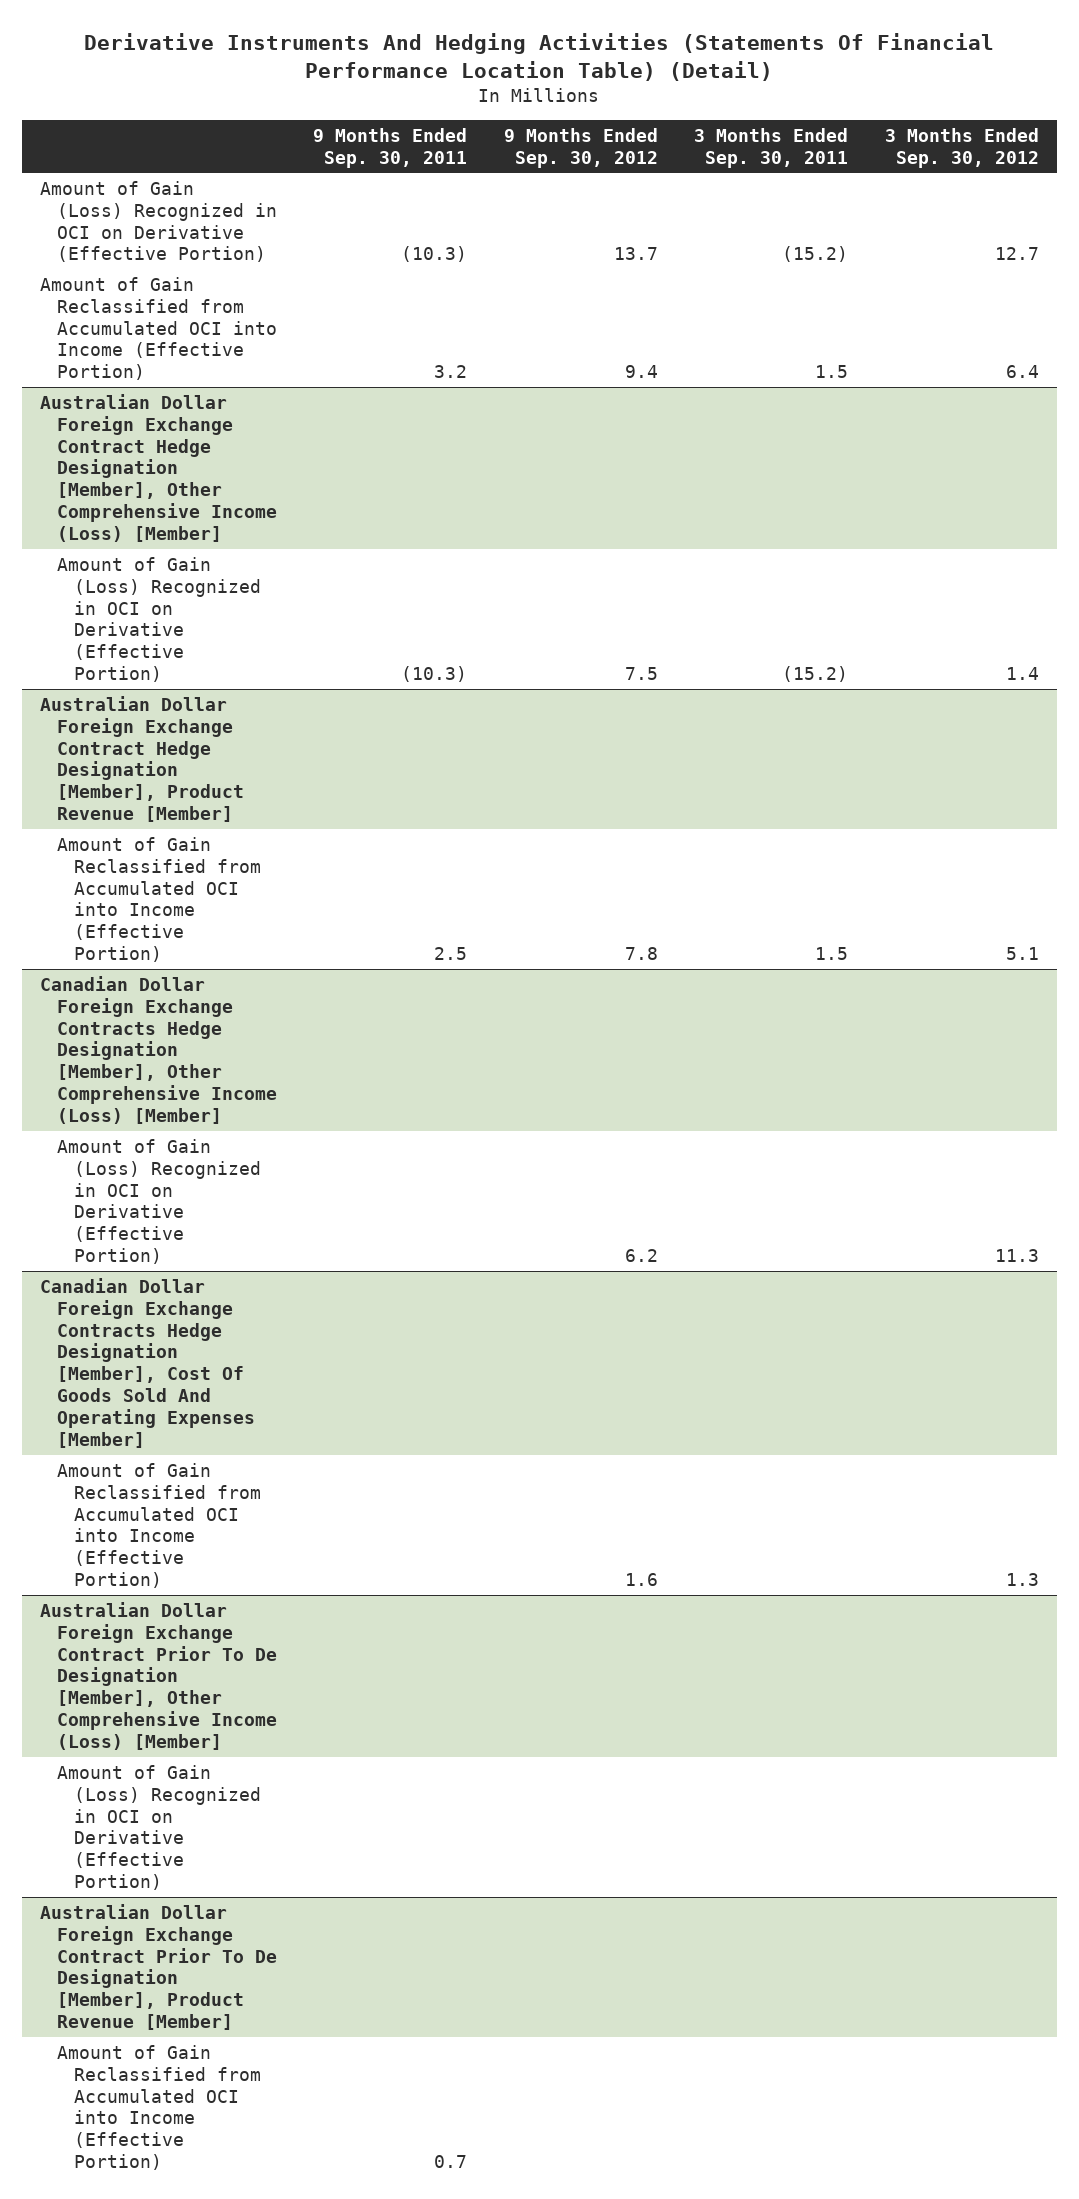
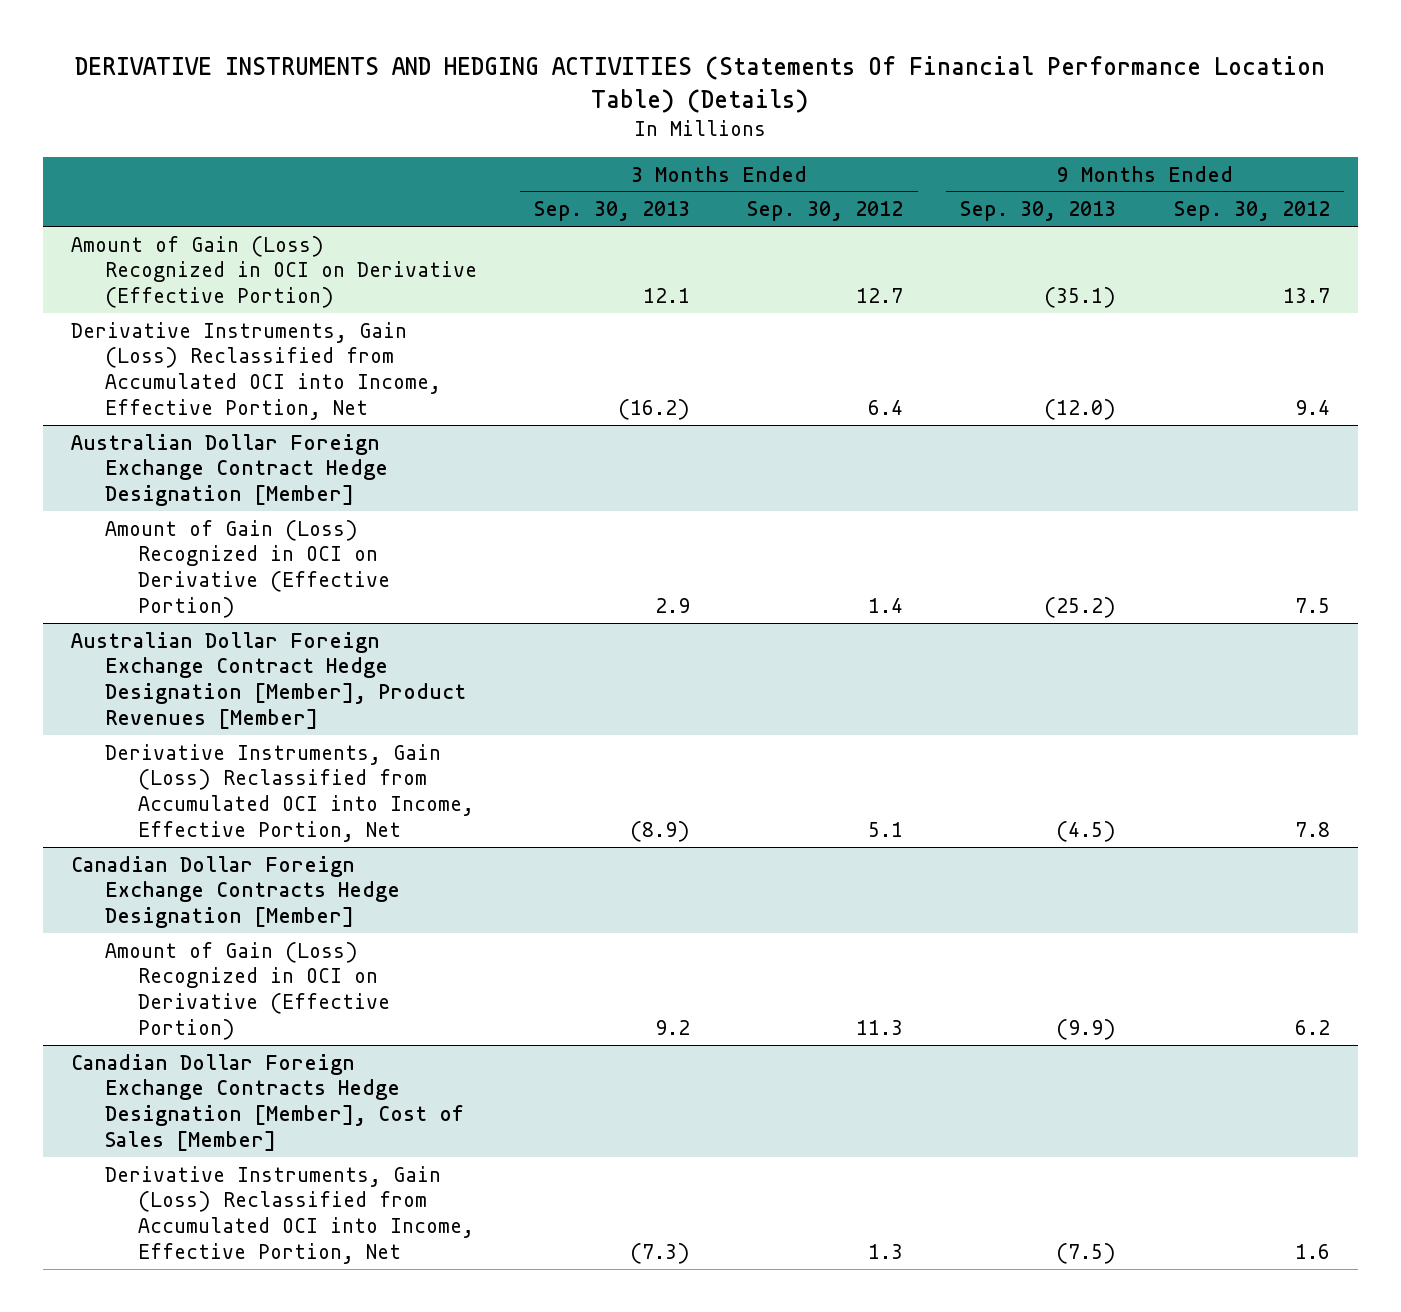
- Derivative Instruments And Hedging Activities (Statements Of Financial Performance Location Table) (Detail)
+ DERIVATIVE INSTRUMENTS AND HEDGING ACTIVITIES (Statements Of Financial Performance Location Table) (Details)
- | 9 Months Ended Sep. 30, 2011 | 9 Months Ended Sep. 30, 2012 | 3 Months Ended Sep. 30, 2011 | 3 Months Ended Sep. 30, 2012
+ | 3 Months Ended Sep. 30, 2013 | 3 Months Ended Sep. 30, 2012 | 9 Months Ended Sep. 30, 2013 | 9 Months Ended Sep. 30, 2012
- Amount of Gain Reclassified from Accumulated OCI into Income (Effective Portion) | 3.2 | 9.4 | 1.5 | 6.4
- Australian Dollar Foreign Exchange Contract Hedge Designation [Member], Other Comprehensive Income (Loss) [Member]
+ Derivative Instruments, Gain (Loss) Reclassified from Accumulated OCI into Income, Effective Portion, Net | (16.2) | 6.4 | (12.0) | 9.4
+ Australian Dollar Foreign Exchange Contract Hedge Designation [Member]
- Australian Dollar Foreign Exchange Contract Hedge Designation [Member], Product Revenue [Member]
- Amount of Gain Reclassified from Accumulated OCI into Income (Effective Portion) | 2.5 | 7.8 | 1.5 | 5.1
- Canadian Dollar Foreign Exchange Contracts Hedge Designation [Member], Other Comprehensive Income (Loss) [Member]
+ Australian Dollar Foreign Exchange Contract Hedge Designation [Member], Product Revenues [Member]
+ Derivative Instruments, Gain (Loss) Reclassified from Accumulated OCI into Income, Effective Portion, Net | (8.9) | 5.1 | (4.5) | 7.8
+ Canadian Dollar Foreign Exchange Contracts Hedge Designation [Member]
- Canadian Dollar Foreign Exchange Contracts Hedge Designation [Member], Cost Of Goods Sold And Operating Expenses [Member]
- Amount of Gain Reclassified from Accumulated OCI into Income (Effective Portion) | | 1.6 | | 1.3
- Australian Dollar Foreign Exchange Contract Prior To De Designation [Member], Other Comprehensive Income (Loss) [Member]
- Amount of Gain (Loss) Recognized in OCI on Derivative (Effective Portion)
- Australian Dollar Foreign Exchange Contract Prior To De Designation [Member], Product Revenue [Member]
- Amount of Gain Reclassified from Accumulated OCI into Income (Effective Portion) | 0.7 | | |
+ Canadian Dollar Foreign Exchange Contracts Hedge Designation [Member], Cost of Sales [Member]
+ Derivative Instruments, Gain (Loss) Reclassified from Accumulated OCI into Income, Effective Portion, Net | (7.3) | 1.3 | (7.5) | 1.6

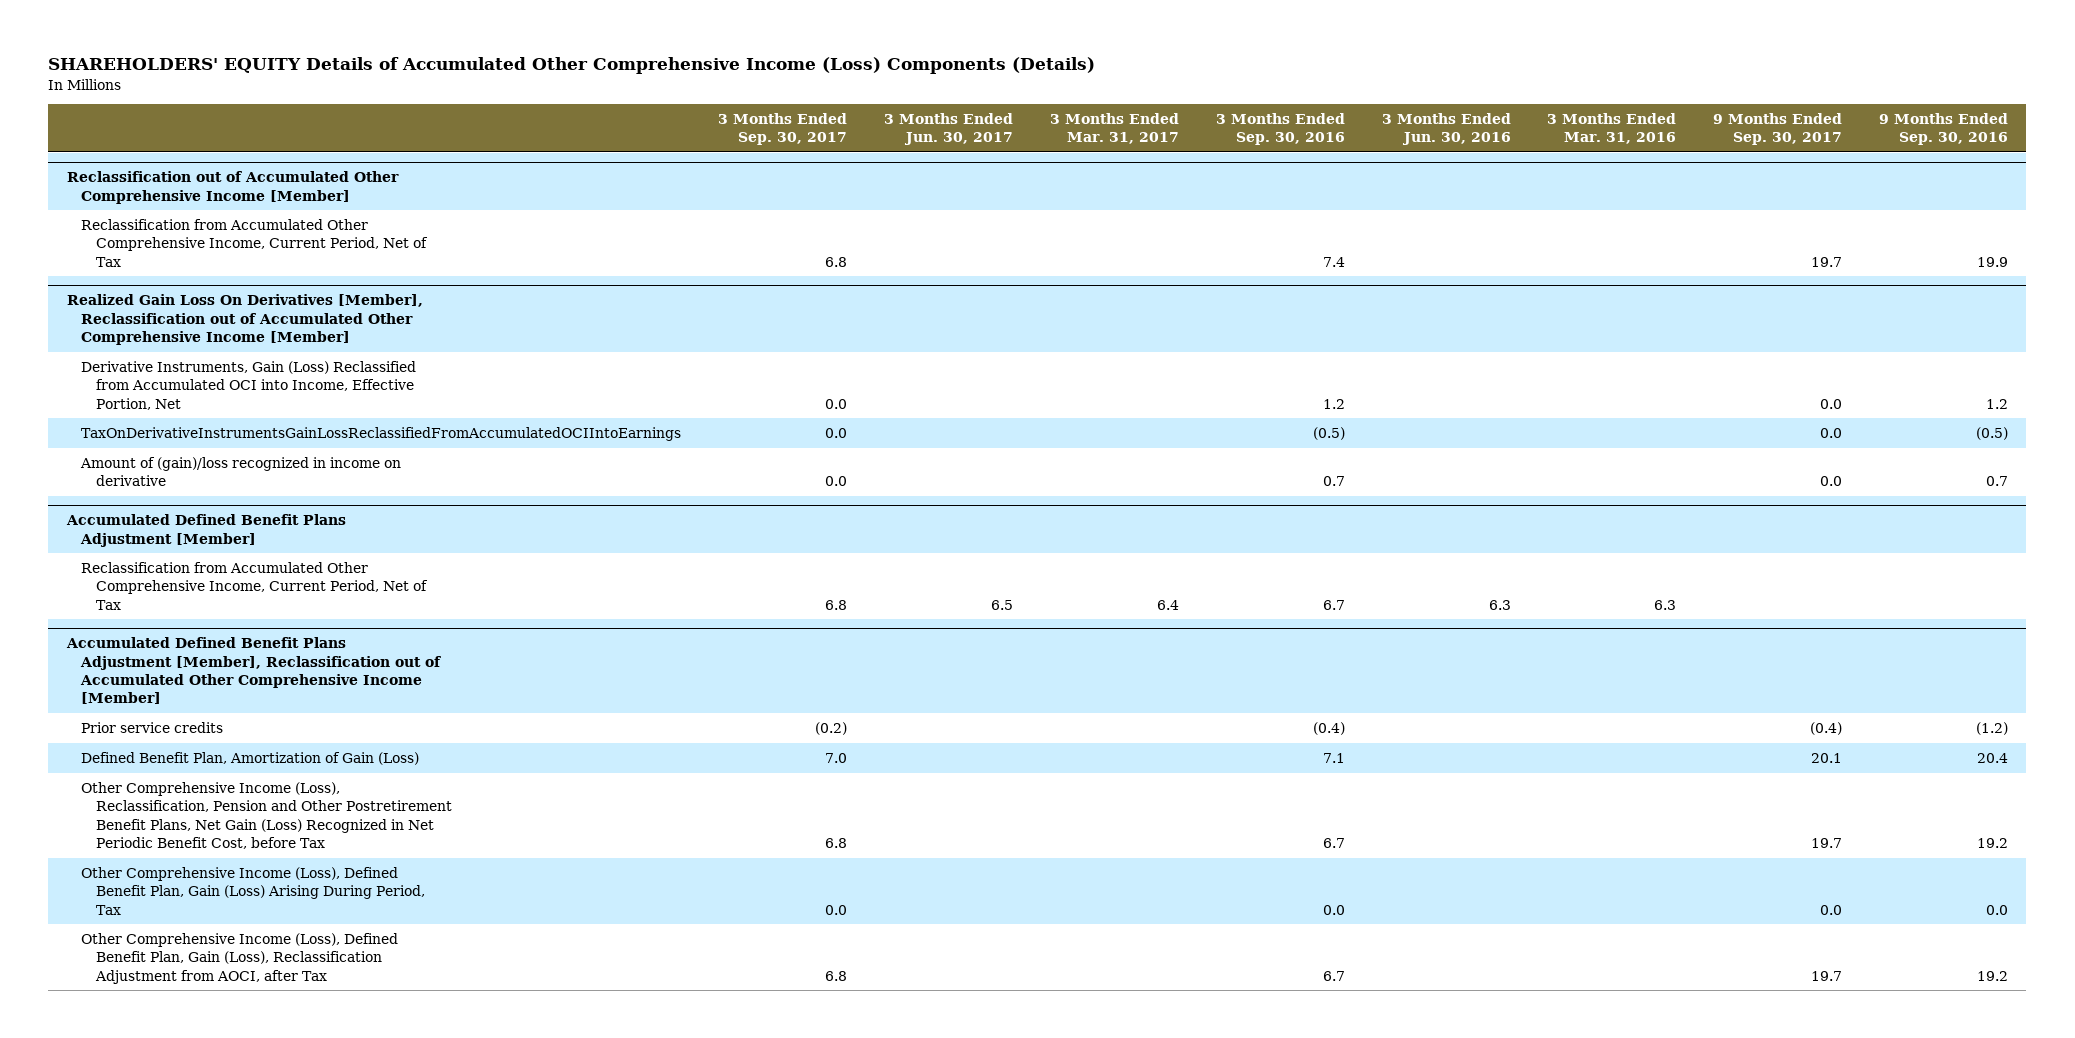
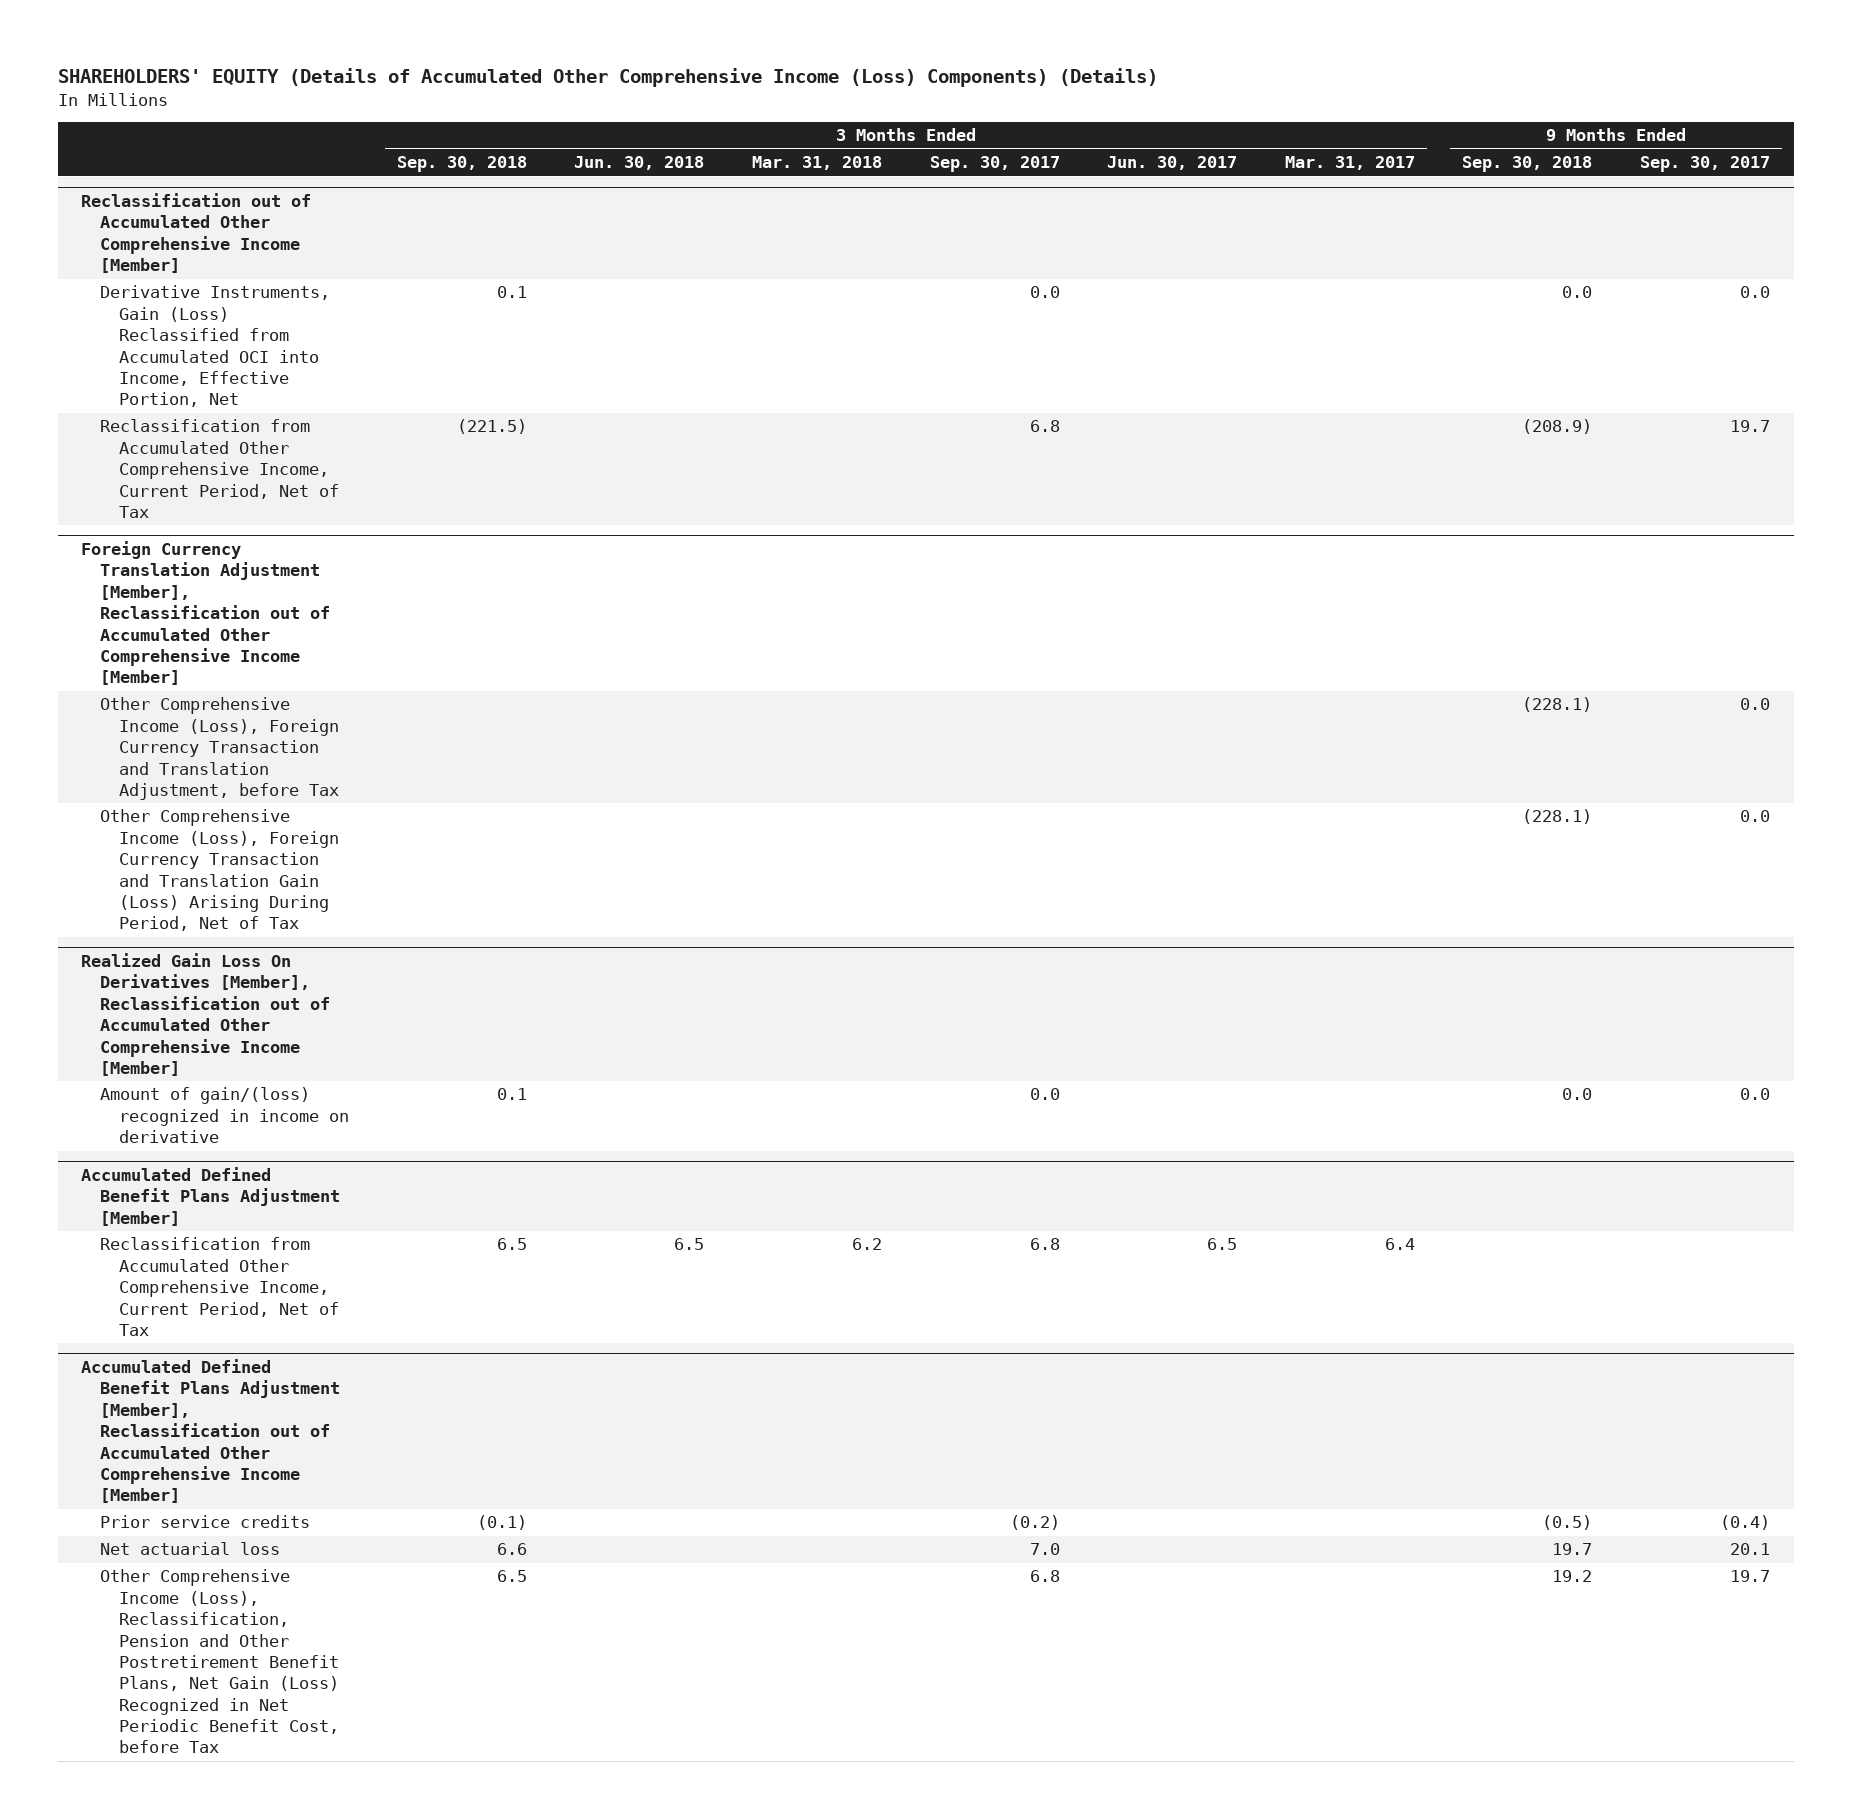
- SHAREHOLDERS' EQUITY Details of Accumulated Other Comprehensive Income (Loss) Components (Details)
+ SHAREHOLDERS' EQUITY (Details of Accumulated Other Comprehensive Income (Loss) Components) (Details)
- | 3 Months Ended Sep. 30, 2017 | 3 Months Ended Jun. 30, 2017 | 3 Months Ended Mar. 31, 2017 | 3 Months Ended Sep. 30, 2016 | 3 Months Ended Jun. 30, 2016 | 3 Months Ended Mar. 31, 2016 | 9 Months Ended Sep. 30, 2017 | 9 Months Ended Sep. 30, 2016
+ | 3 Months Ended Sep. 30, 2018 | 3 Months Ended Jun. 30, 2018 | 3 Months Ended Mar. 31, 2018 | 3 Months Ended Sep. 30, 2017 | 3 Months Ended Jun. 30, 2017 | 3 Months Ended Mar. 31, 2017 | 9 Months Ended Sep. 30, 2018 | 9 Months Ended Sep. 30, 2017
@ Reclassification out of Accumulated Other Comprehensive Income [Member]
+ Derivative Instruments, Gain (Loss) Reclassified from Accumulated OCI into Income, Effective Portion, Net | 0.1 | | | 0.0 | | | 0.0 | 0.0
+ Foreign Currency Translation Adjustment [Member], Reclassification out of Accumulated Other Comprehensive Income [Member]
+ Other Comprehensive Income (Loss), Foreign Currency Transaction and Translation Adjustment, before Tax | | | | | | | (228.1) | 0.0
+ Other Comprehensive Income (Loss), Foreign Currency Transaction and Translation Gain (Loss) Arising During Period, Net of Tax | | | | | | | (228.1) | 0.0
@ Realized Gain Loss On Derivatives [Member], Reclassification out of Accumulated Other Comprehensive Income [Member]
- Derivative Instruments, Gain (Loss) Reclassified from Accumulated OCI into Income, Effective Portion, Net | 0.0 | | | 1.2 | | | 0.0 | 1.2
- TaxOnDerivativeInstrumentsGainLossReclassifiedFromAccumulatedOCIIntoEarnings | 0.0 | | | (0.5) | | | 0.0 | (0.5)
- Amount of (gain)/loss recognized in income on derivative | 0.0 | | | 0.7 | | | 0.0 | 0.7
+ Amount of gain/(loss) recognized in income on derivative | 0.1 | | | 0.0 | | | 0.0 | 0.0
@ Accumulated Defined Benefit Plans Adjustment [Member], Reclassification out of Accumulated Other Comprehensive Income [Member]
- Defined Benefit Plan, Amortization of Gain (Loss) | 7.0 | | | 7.1 | | | 20.1 | 20.4
+ Net actuarial loss | 6.6 | | | 7.0 | | | 19.7 | 20.1
- Other Comprehensive Income (Loss), Defined Benefit Plan, Gain (Loss) Arising During Period, Tax | 0.0 | | | 0.0 | | | 0.0 | 0.0
- Other Comprehensive Income (Loss), Defined Benefit Plan, Gain (Loss), Reclassification Adjustment from AOCI, after Tax | 6.8 | | | 6.7 | | | 19.7 | 19.2

